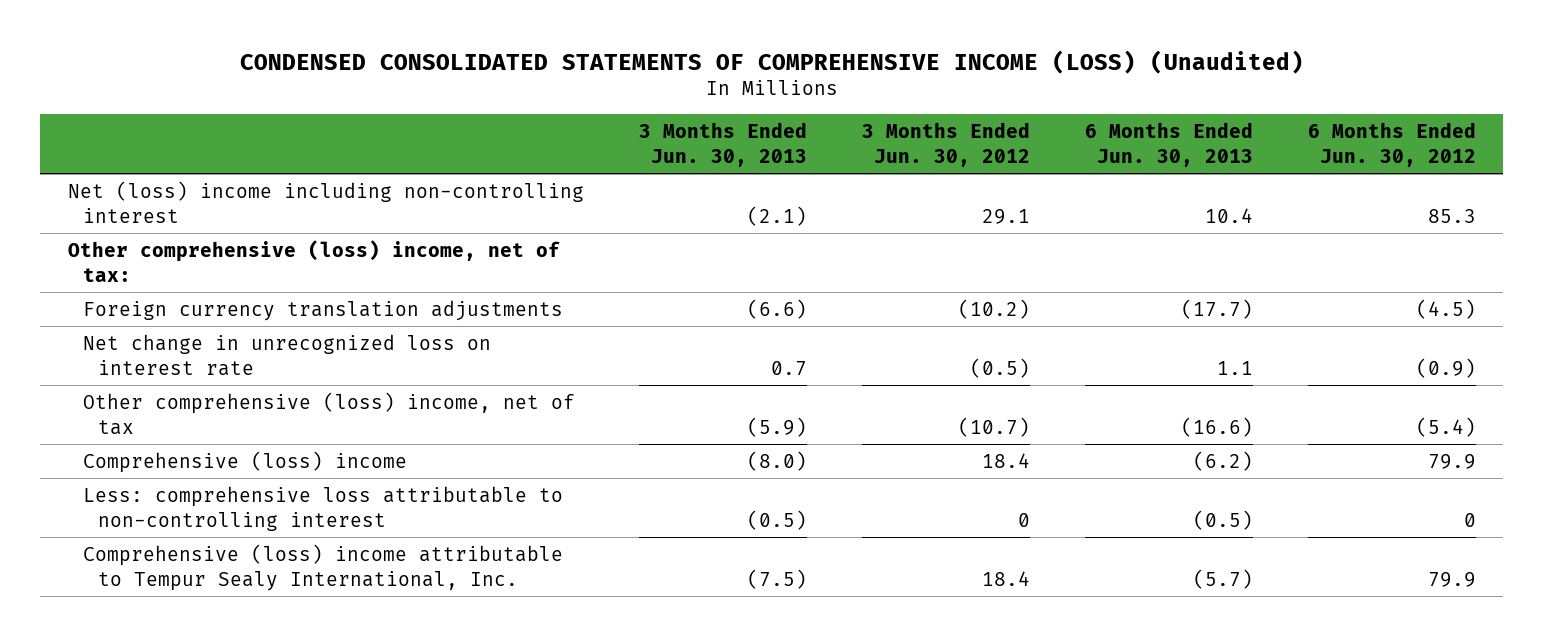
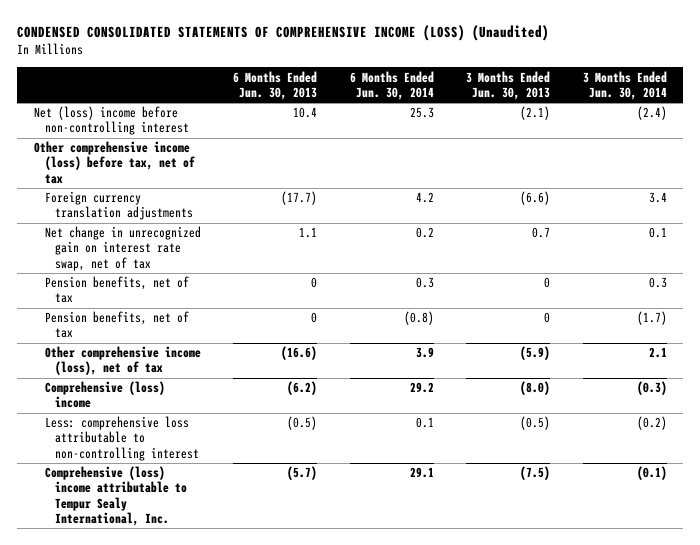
- | 3 Months Ended Jun. 30, 2013 | 3 Months Ended Jun. 30, 2012 | 6 Months Ended Jun. 30, 2013 | 6 Months Ended Jun. 30, 2012
+ | 6 Months Ended Jun. 30, 2013 | 6 Months Ended Jun. 30, 2014 | 3 Months Ended Jun. 30, 2013 | 3 Months Ended Jun. 30, 2014
- Net (loss) income including non-controlling interest | (2.1) | 29.1 | 10.4 | 85.3
- Other comprehensive (loss) income, net of tax:
+ Net (loss) income before non-controlling interest | 10.4 | 25.3 | (2.1) | (2.4)
+ Other comprehensive income (loss) before tax, net of tax
- Net change in unrecognized loss on interest rate | 0.7 | (0.5) | 1.1 | (0.9)
- Other comprehensive (loss) income, net of tax | (5.9) | (10.7) | (16.6) | (5.4)
+ Net change in unrecognized gain on interest rate swap, net of tax | 1.1 | 0.2 | 0.7 | 0.1
+ Pension benefits, net of tax | 0 | 0.3 | 0 | 0.3
+ Pension benefits, net of tax | 0 | (0.8) | 0 | (1.7)
+ Other comprehensive income (loss), net of tax | (16.6) | 3.9 | (5.9) | 2.1

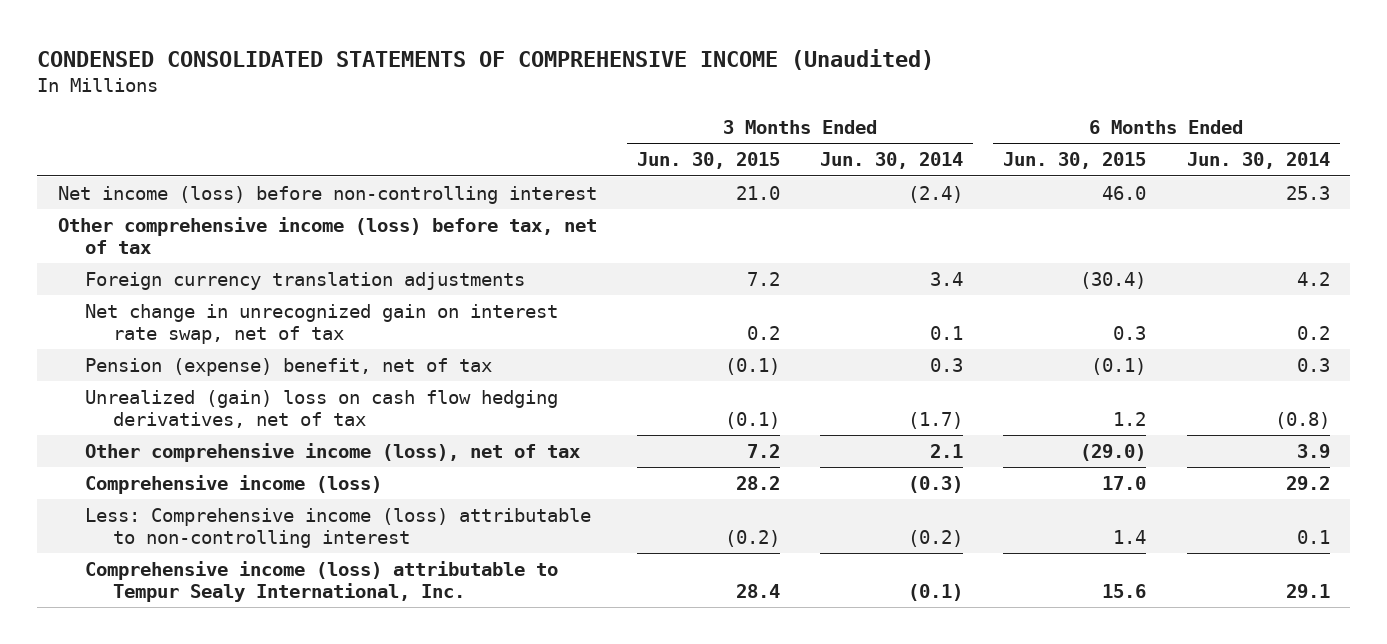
- CONDENSED CONSOLIDATED STATEMENTS OF COMPREHENSIVE INCOME (LOSS) (Unaudited)
+ CONDENSED CONSOLIDATED STATEMENTS OF COMPREHENSIVE INCOME (Unaudited)
- | 6 Months Ended Jun. 30, 2013 | 6 Months Ended Jun. 30, 2014 | 3 Months Ended Jun. 30, 2013 | 3 Months Ended Jun. 30, 2014
+ | 3 Months Ended Jun. 30, 2015 | 3 Months Ended Jun. 30, 2014 | 6 Months Ended Jun. 30, 2015 | 6 Months Ended Jun. 30, 2014
- Net (loss) income before non-controlling interest | 10.4 | 25.3 | (2.1) | (2.4)
+ Net income (loss) before non-controlling interest | 21.0 | (2.4) | 46.0 | 25.3
- Pension benefits, net of tax | 0 | 0.3 | 0 | 0.3
- Pension benefits, net of tax | 0 | (0.8) | 0 | (1.7)
+ Pension (expense) benefit, net of tax | (0.1) | 0.3 | (0.1) | 0.3
+ Unrealized (gain) loss on cash flow hedging derivatives, net of tax | (0.1) | (1.7) | 1.2 | (0.8)
- Comprehensive (loss) income | (6.2) | 29.2 | (8.0) | (0.3)
- Less: comprehensive loss attributable to non-controlling interest | (0.5) | 0.1 | (0.5) | (0.2)
- Comprehensive (loss) income attributable to Tempur Sealy International, Inc. | (5.7) | 29.1 | (7.5) | (0.1)
+ Comprehensive income (loss) | 28.2 | (0.3) | 17.0 | 29.2
+ Less: Comprehensive income (loss) attributable to non-controlling interest | (0.2) | (0.2) | 1.4 | 0.1
+ Comprehensive income (loss) attributable to Tempur Sealy International, Inc. | 28.4 | (0.1) | 15.6 | 29.1

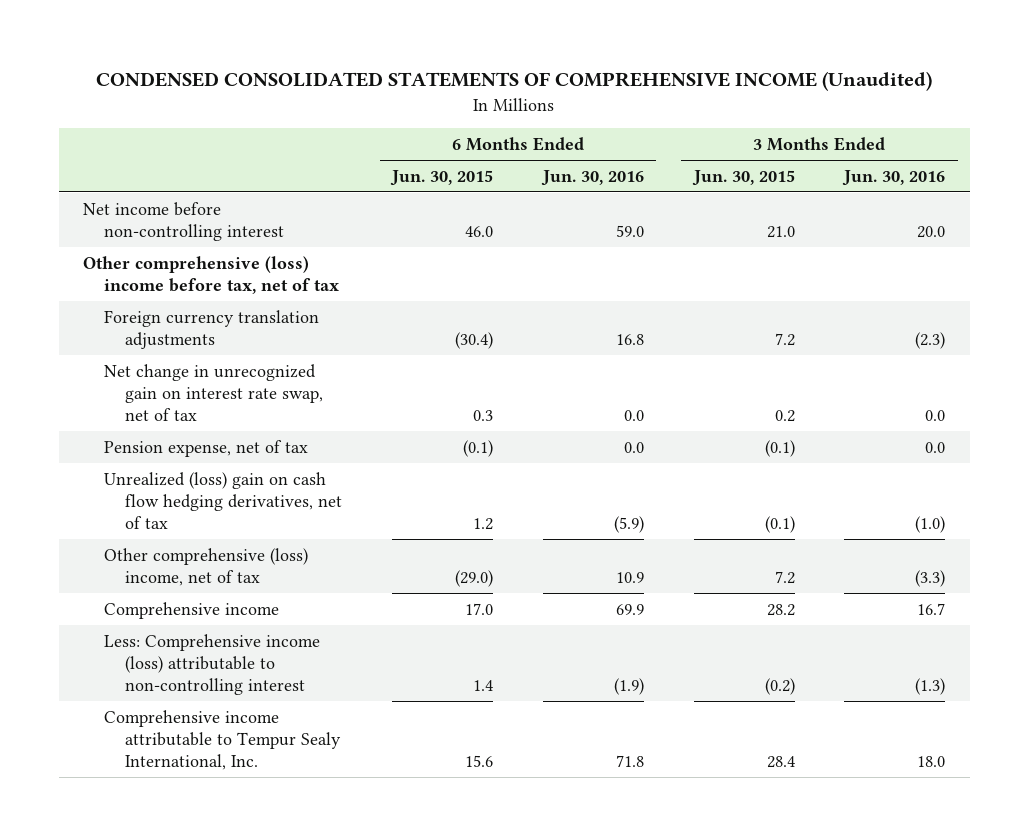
- | 3 Months Ended Jun. 30, 2015 | 3 Months Ended Jun. 30, 2014 | 6 Months Ended Jun. 30, 2015 | 6 Months Ended Jun. 30, 2014
+ | 6 Months Ended Jun. 30, 2015 | 6 Months Ended Jun. 30, 2016 | 3 Months Ended Jun. 30, 2015 | 3 Months Ended Jun. 30, 2016
- Net income (loss) before non-controlling interest | 21.0 | (2.4) | 46.0 | 25.3
- Other comprehensive income (loss) before tax, net of tax
+ Net income before non-controlling interest | 46.0 | 59.0 | 21.0 | 20.0
+ Other comprehensive (loss) income before tax, net of tax
- Pension (expense) benefit, net of tax | (0.1) | 0.3 | (0.1) | 0.3
- Unrealized (gain) loss on cash flow hedging derivatives, net of tax | (0.1) | (1.7) | 1.2 | (0.8)
- Other comprehensive income (loss), net of tax | 7.2 | 2.1 | (29.0) | 3.9
- Comprehensive income (loss) | 28.2 | (0.3) | 17.0 | 29.2
+ Pension expense, net of tax | (0.1) | 0.0 | (0.1) | 0.0
+ Unrealized (loss) gain on cash flow hedging derivatives, net of tax | 1.2 | (5.9) | (0.1) | (1.0)
+ Other comprehensive (loss) income, net of tax | (29.0) | 10.9 | 7.2 | (3.3)
+ Comprehensive income | 17.0 | 69.9 | 28.2 | 16.7
- Comprehensive income (loss) attributable to Tempur Sealy International, Inc. | 28.4 | (0.1) | 15.6 | 29.1
+ Comprehensive income attributable to Tempur Sealy International, Inc. | 15.6 | 71.8 | 28.4 | 18.0

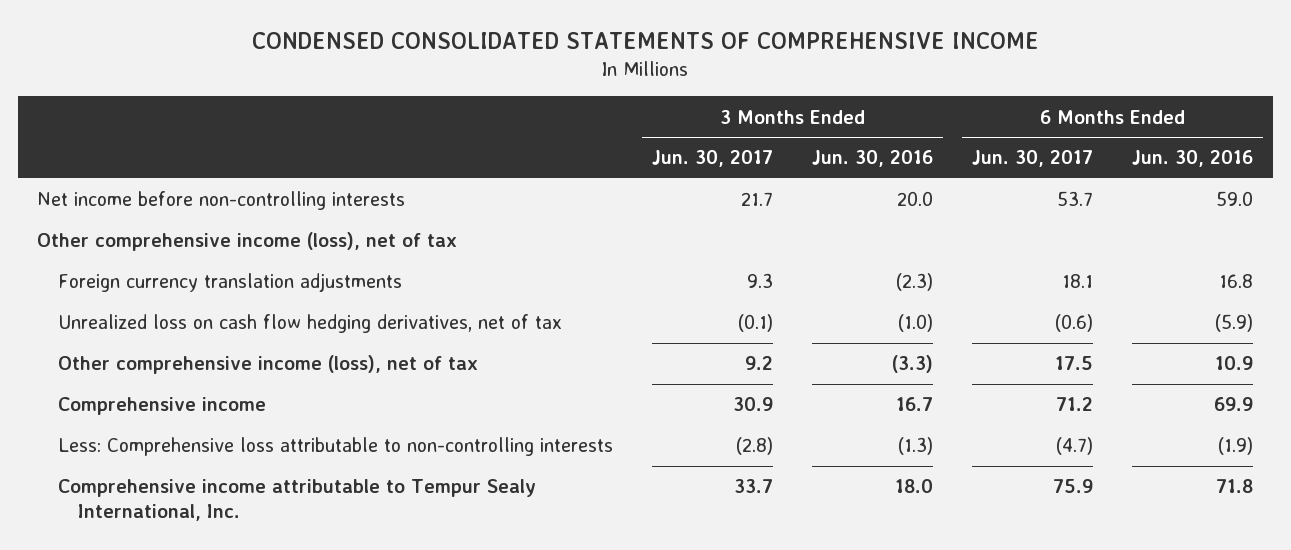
- CONDENSED CONSOLIDATED STATEMENTS OF COMPREHENSIVE INCOME (Unaudited)
+ CONDENSED CONSOLIDATED STATEMENTS OF COMPREHENSIVE INCOME
- | 6 Months Ended Jun. 30, 2015 | 6 Months Ended Jun. 30, 2016 | 3 Months Ended Jun. 30, 2015 | 3 Months Ended Jun. 30, 2016
+ | 3 Months Ended Jun. 30, 2017 | 3 Months Ended Jun. 30, 2016 | 6 Months Ended Jun. 30, 2017 | 6 Months Ended Jun. 30, 2016
- Net income before non-controlling interest | 46.0 | 59.0 | 21.0 | 20.0
- Other comprehensive (loss) income before tax, net of tax
+ Net income before non-controlling interests | 21.7 | 20.0 | 53.7 | 59.0
+ Other comprehensive income (loss), net of tax
- Net change in unrecognized gain on interest rate swap, net of tax | 0.3 | 0.0 | 0.2 | 0.0
- Pension expense, net of tax | (0.1) | 0.0 | (0.1) | 0.0
- Unrealized (loss) gain on cash flow hedging derivatives, net of tax | 1.2 | (5.9) | (0.1) | (1.0)
- Other comprehensive (loss) income, net of tax | (29.0) | 10.9 | 7.2 | (3.3)
+ Unrealized loss on cash flow hedging derivatives, net of tax | (0.1) | (1.0) | (0.6) | (5.9)
+ Other comprehensive income (loss), net of tax | 9.2 | (3.3) | 17.5 | 10.9
- Less: Comprehensive income (loss) attributable to non-controlling interest | 1.4 | (1.9) | (0.2) | (1.3)
+ Less: Comprehensive loss attributable to non-controlling interests | (2.8) | (1.3) | (4.7) | (1.9)

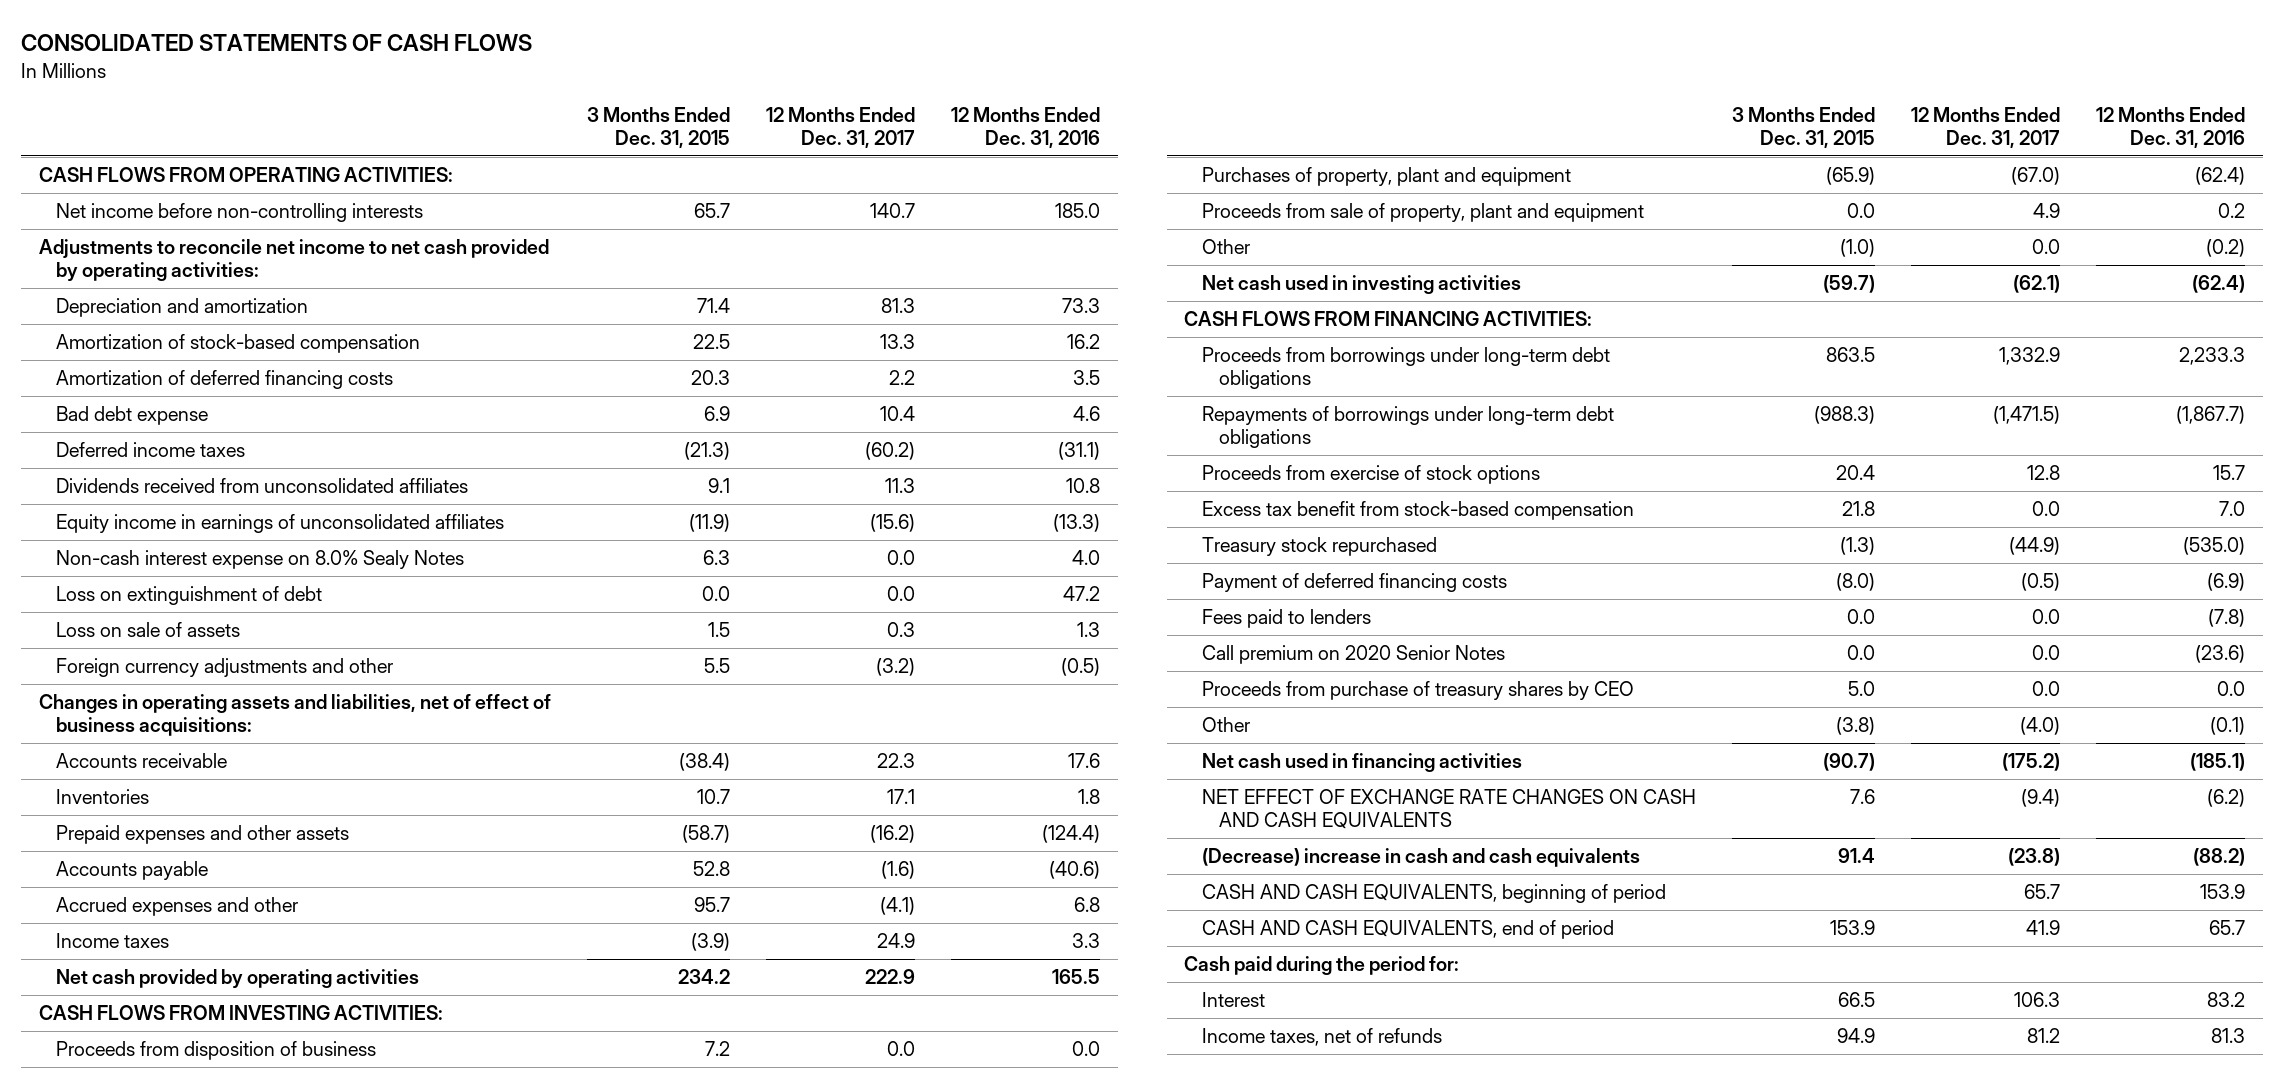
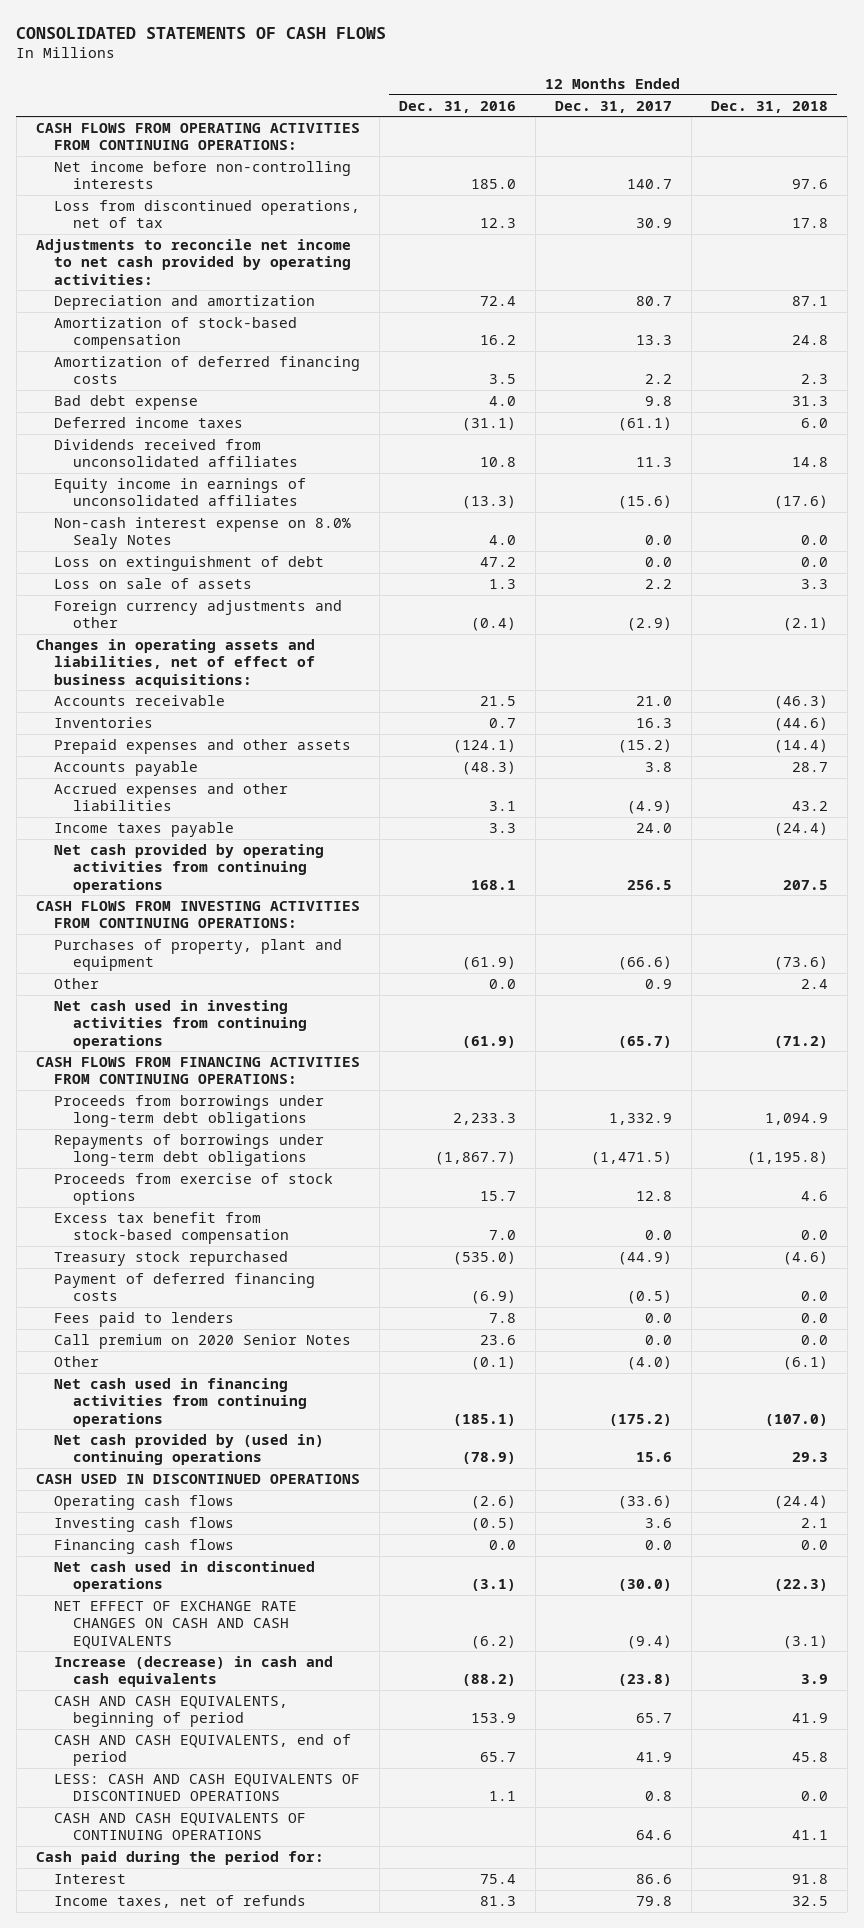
- | 3 Months Ended Dec. 31, 2015 | 12 Months Ended Dec. 31, 2017 | 12 Months Ended Dec. 31, 2016
+ | 12 Months Ended Dec. 31, 2016 | 12 Months Ended Dec. 31, 2017 | 12 Months Ended Dec. 31, 2018
- CASH FLOWS FROM OPERATING ACTIVITIES:
+ CASH FLOWS FROM OPERATING ACTIVITIES FROM CONTINUING OPERATIONS:
+ Loss from discontinued operations, net of tax | 12.3 | 30.9 | 17.8
- Depreciation and amortization | 71.4 | 81.3 | 73.3
+ Depreciation and amortization | 72.4 | 80.7 | 87.1
- Bad debt expense | 6.9 | 10.4 | 4.6
- Deferred income taxes | (21.3) | (60.2) | (31.1)
+ Bad debt expense | 4.0 | 9.8 | 31.3
+ Deferred income taxes | (31.1) | (61.1) | 6.0
- Loss on sale of assets | 1.5 | 0.3 | 1.3
- Foreign currency adjustments and other | 5.5 | (3.2) | (0.5)
+ Loss on sale of assets | 1.3 | 2.2 | 3.3
+ Foreign currency adjustments and other | (0.4) | (2.9) | (2.1)
- Accounts receivable | (38.4) | 22.3 | 17.6
- Inventories | 10.7 | 17.1 | 1.8
- Prepaid expenses and other assets | (58.7) | (16.2) | (124.4)
- Accounts payable | 52.8 | (1.6) | (40.6)
- Accrued expenses and other | 95.7 | (4.1) | 6.8
- Income taxes | (3.9) | 24.9 | 3.3
- Net cash provided by operating activities | 234.2 | 222.9 | 165.5
- CASH FLOWS FROM INVESTING ACTIVITIES:
- Proceeds from disposition of business | 7.2 | 0.0 | 0.0
- Purchases of property, plant and equipment | (65.9) | (67.0) | (62.4)
- Proceeds from sale of property, plant and equipment | 0.0 | 4.9 | 0.2
- Other | (1.0) | 0.0 | (0.2)
- Net cash used in investing activities | (59.7) | (62.1) | (62.4)
- CASH FLOWS FROM FINANCING ACTIVITIES:
+ Accounts receivable | 21.5 | 21.0 | (46.3)
+ Inventories | 0.7 | 16.3 | (44.6)
+ Prepaid expenses and other assets | (124.1) | (15.2) | (14.4)
+ Accounts payable | (48.3) | 3.8 | 28.7
+ Accrued expenses and other liabilities | 3.1 | (4.9) | 43.2
+ Income taxes payable | 3.3 | 24.0 | (24.4)
+ Net cash provided by operating activities from continuing operations | 168.1 | 256.5 | 207.5
+ CASH FLOWS FROM INVESTING ACTIVITIES FROM CONTINUING OPERATIONS:
+ Purchases of property, plant and equipment | (61.9) | (66.6) | (73.6)
+ Other | 0.0 | 0.9 | 2.4
+ Net cash used in investing activities from continuing operations | (61.9) | (65.7) | (71.2)
+ CASH FLOWS FROM FINANCING ACTIVITIES FROM CONTINUING OPERATIONS:
- Fees paid to lenders | 0.0 | 0.0 | (7.8)
- Call premium on 2020 Senior Notes | 0.0 | 0.0 | (23.6)
- Proceeds from purchase of treasury shares by CEO | 5.0 | 0.0 | 0.0
+ Fees paid to lenders | 7.8 | 0.0 | 0.0
+ Call premium on 2020 Senior Notes | 23.6 | 0.0 | 0.0
- Net cash used in financing activities | (90.7) | (175.2) | (185.1)
+ Net cash used in financing activities from continuing operations | (185.1) | (175.2) | (107.0)
+ Net cash provided by (used in) continuing operations | (78.9) | 15.6 | 29.3
+ CASH USED IN DISCONTINUED OPERATIONS
+ Operating cash flows | (2.6) | (33.6) | (24.4)
+ Investing cash flows | (0.5) | 3.6 | 2.1
+ Financing cash flows | 0.0 | 0.0 | 0.0
+ Net cash used in discontinued operations | (3.1) | (30.0) | (22.3)
- (Decrease) increase in cash and cash equivalents | 91.4 | (23.8) | (88.2)
+ Increase (decrease) in cash and cash equivalents | (88.2) | (23.8) | 3.9
+ LESS: CASH AND CASH EQUIVALENTS OF DISCONTINUED OPERATIONS | 1.1 | 0.8 | 0.0
+ CASH AND CASH EQUIVALENTS OF CONTINUING OPERATIONS | | 64.6 | 41.1
- Interest | 66.5 | 106.3 | 83.2
- Income taxes, net of refunds | 94.9 | 81.2 | 81.3
+ Interest | 75.4 | 86.6 | 91.8
+ Income taxes, net of refunds | 81.3 | 79.8 | 32.5

